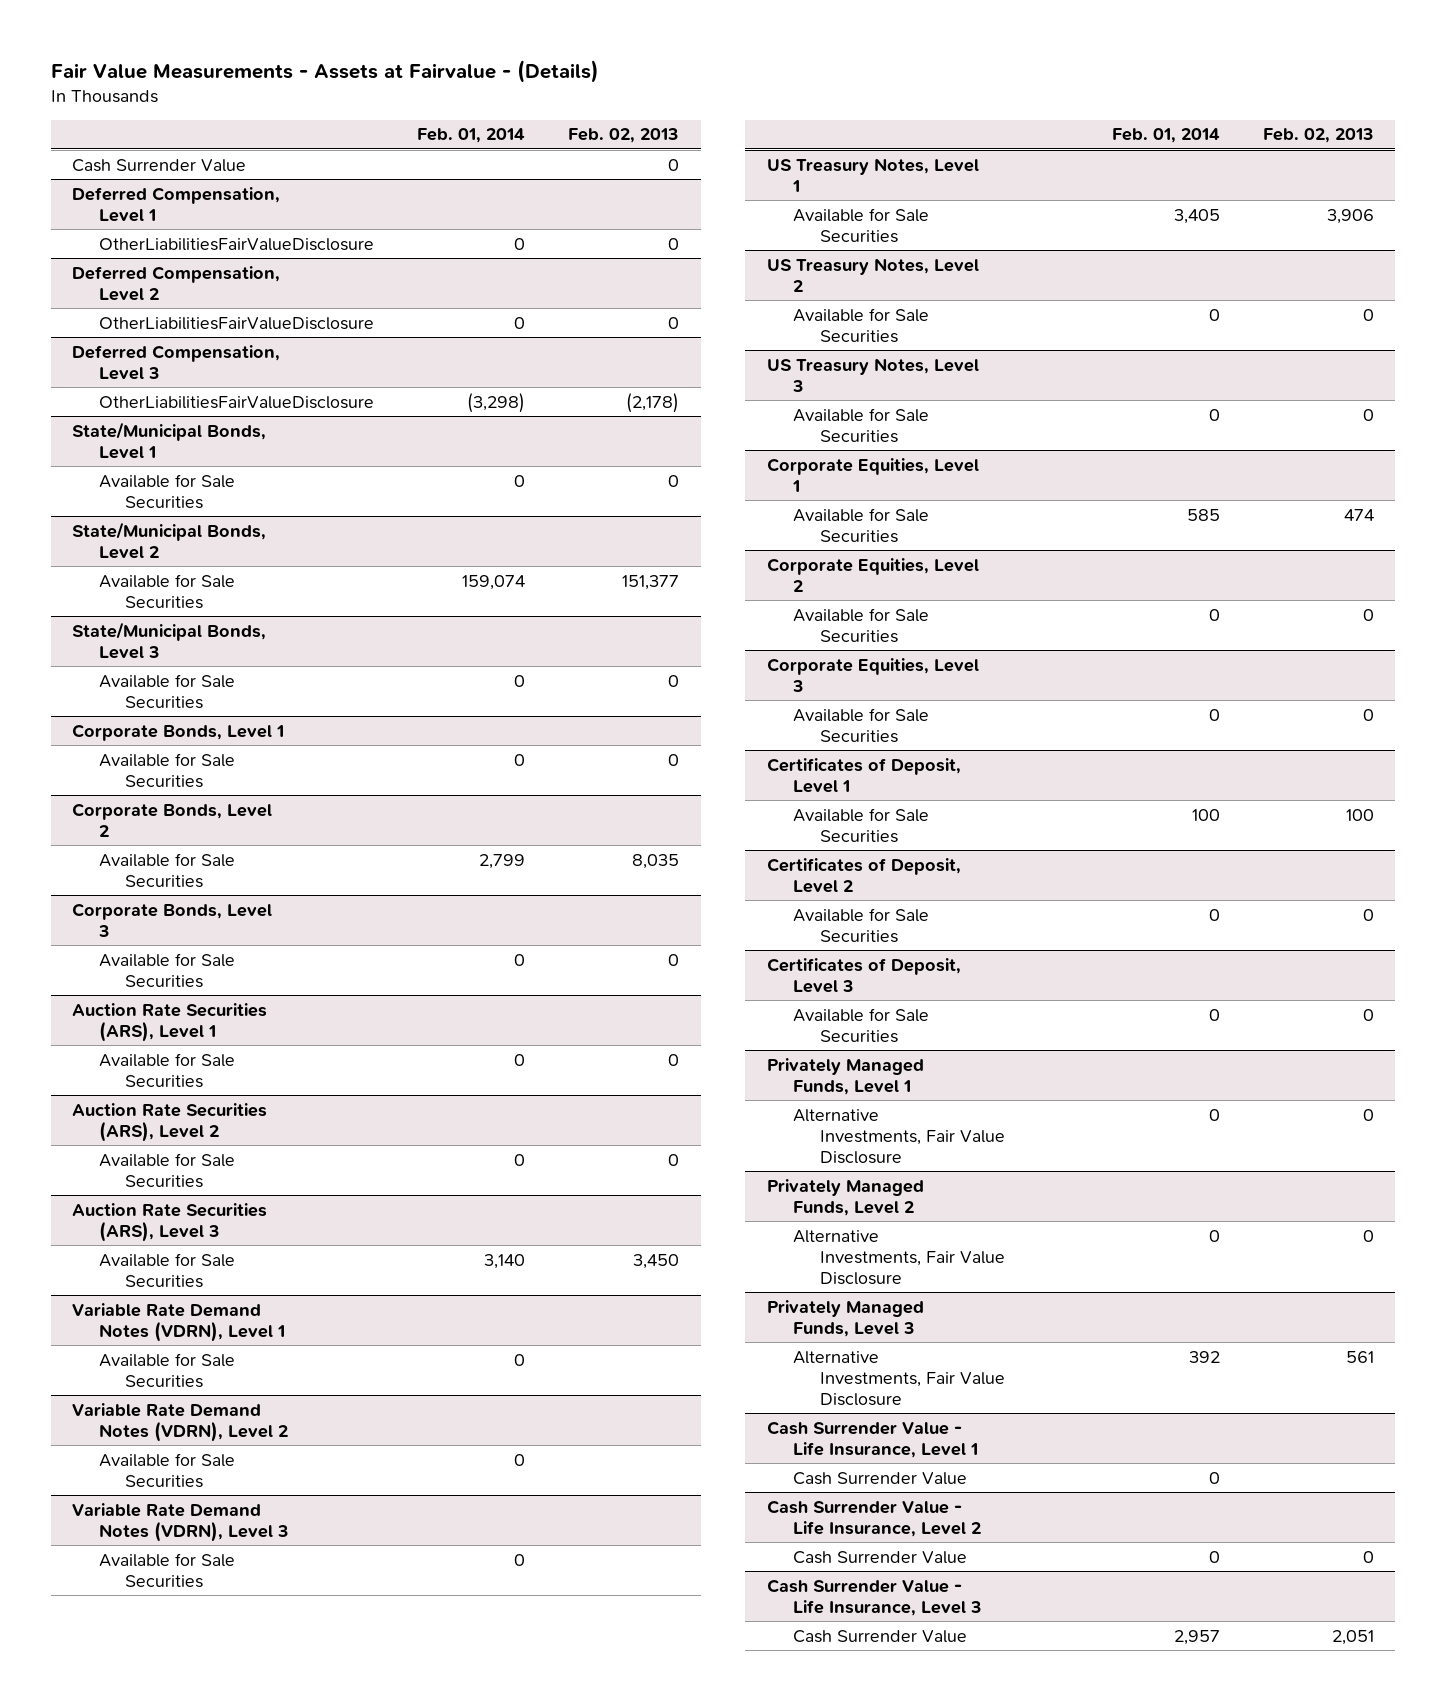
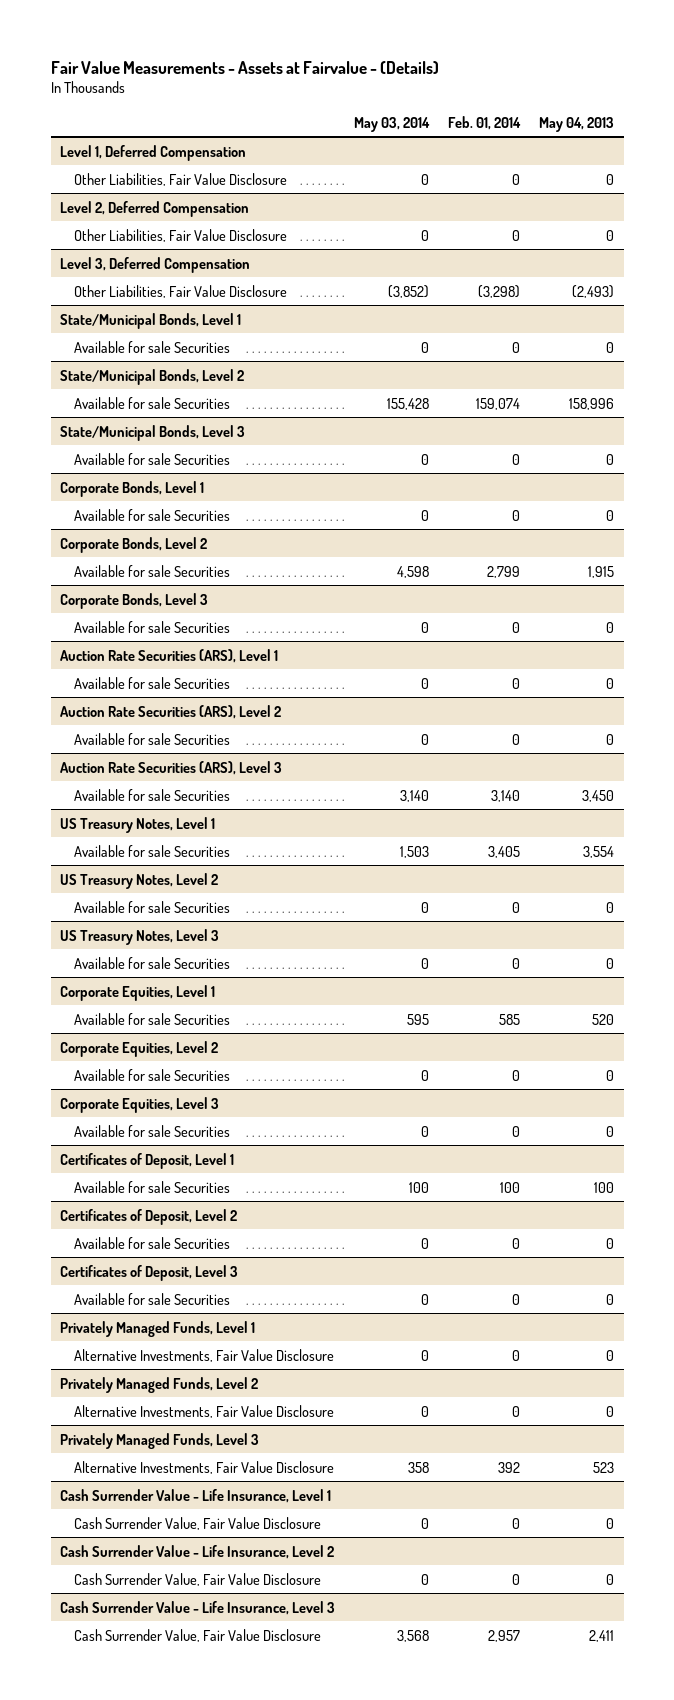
- | Feb. 01, 2014 | Feb. 02, 2013
+ | May 03, 2014 | Feb. 01, 2014 | May 04, 2013
- Cash Surrender Value | | 0
- Deferred Compensation, Level 1
- OtherLiabilitiesFairValueDisclosure | 0 | 0
- Deferred Compensation, Level 2
- OtherLiabilitiesFairValueDisclosure | 0 | 0
- Deferred Compensation, Level 3
- OtherLiabilitiesFairValueDisclosure | (3,298) | (2,178)
+ Level 1, Deferred Compensation
+ Other Liabilities, Fair Value Disclosure | 0 | 0 | 0
+ Level 2, Deferred Compensation
+ Other Liabilities, Fair Value Disclosure | 0 | 0 | 0
+ Level 3, Deferred Compensation
+ Other Liabilities, Fair Value Disclosure | (3,852) | (3,298) | (2,493)
@ State/Municipal Bonds, Level 1
- Available for Sale Securities | 0 | 0
+ Available for sale Securities | 0 | 0 | 0
@ State/Municipal Bonds, Level 2
- Available for Sale Securities | 159,074 | 151,377
+ Available for sale Securities | 155,428 | 159,074 | 158,996
@ State/Municipal Bonds, Level 3
- Available for Sale Securities | 0 | 0
+ Available for sale Securities | 0 | 0 | 0
@ Corporate Bonds, Level 1
- Available for Sale Securities | 0 | 0
+ Available for sale Securities | 0 | 0 | 0
@ Corporate Bonds, Level 2
- Available for Sale Securities | 2,799 | 8,035
+ Available for sale Securities | 4,598 | 2,799 | 1,915
@ Corporate Bonds, Level 3
- Available for Sale Securities | 0 | 0
+ Available for sale Securities | 0 | 0 | 0
@ Auction Rate Securities (ARS), Level 1
- Available for Sale Securities | 0 | 0
+ Available for sale Securities | 0 | 0 | 0
@ Auction Rate Securities (ARS), Level 2
- Available for Sale Securities | 0 | 0
+ Available for sale Securities | 0 | 0 | 0
@ Auction Rate Securities (ARS), Level 3
- Available for Sale Securities | 3,140 | 3,450
- Variable Rate Demand Notes (VDRN), Level 1
- Available for Sale Securities | 0 |
- Variable Rate Demand Notes (VDRN), Level 2
- Available for Sale Securities | 0 |
- Variable Rate Demand Notes (VDRN), Level 3
- Available for Sale Securities | 0 |
@ Auction Rate Securities (ARS), Level 3
+ Available for sale Securities | 3,140 | 3,140 | 3,450
@ US Treasury Notes, Level 1
- Available for Sale Securities | 3,405 | 3,906
+ Available for sale Securities | 1,503 | 3,405 | 3,554
@ US Treasury Notes, Level 2
- Available for Sale Securities | 0 | 0
+ Available for sale Securities | 0 | 0 | 0
@ US Treasury Notes, Level 3
- Available for Sale Securities | 0 | 0
+ Available for sale Securities | 0 | 0 | 0
@ Corporate Equities, Level 1
- Available for Sale Securities | 585 | 474
+ Available for sale Securities | 595 | 585 | 520
@ Corporate Equities, Level 2
- Available for Sale Securities | 0 | 0
+ Available for sale Securities | 0 | 0 | 0
@ Corporate Equities, Level 3
- Available for Sale Securities | 0 | 0
+ Available for sale Securities | 0 | 0 | 0
@ Certificates of Deposit, Level 1
- Available for Sale Securities | 100 | 100
+ Available for sale Securities | 100 | 100 | 100
@ Certificates of Deposit, Level 2
- Available for Sale Securities | 0 | 0
+ Available for sale Securities | 0 | 0 | 0
@ Certificates of Deposit, Level 3
- Available for Sale Securities | 0 | 0
+ Available for sale Securities | 0 | 0 | 0
@ Cash Surrender Value - Life Insurance, Level 1
- Cash Surrender Value | 0 |
+ Cash Surrender Value, Fair Value Disclosure | 0 | 0 | 0
@ Cash Surrender Value - Life Insurance, Level 2
- Cash Surrender Value | 0 | 0
+ Cash Surrender Value, Fair Value Disclosure | 0 | 0 | 0
@ Cash Surrender Value - Life Insurance, Level 3
- Cash Surrender Value | 2,957 | 2,051
+ Cash Surrender Value, Fair Value Disclosure | 3,568 | 2,957 | 2,411

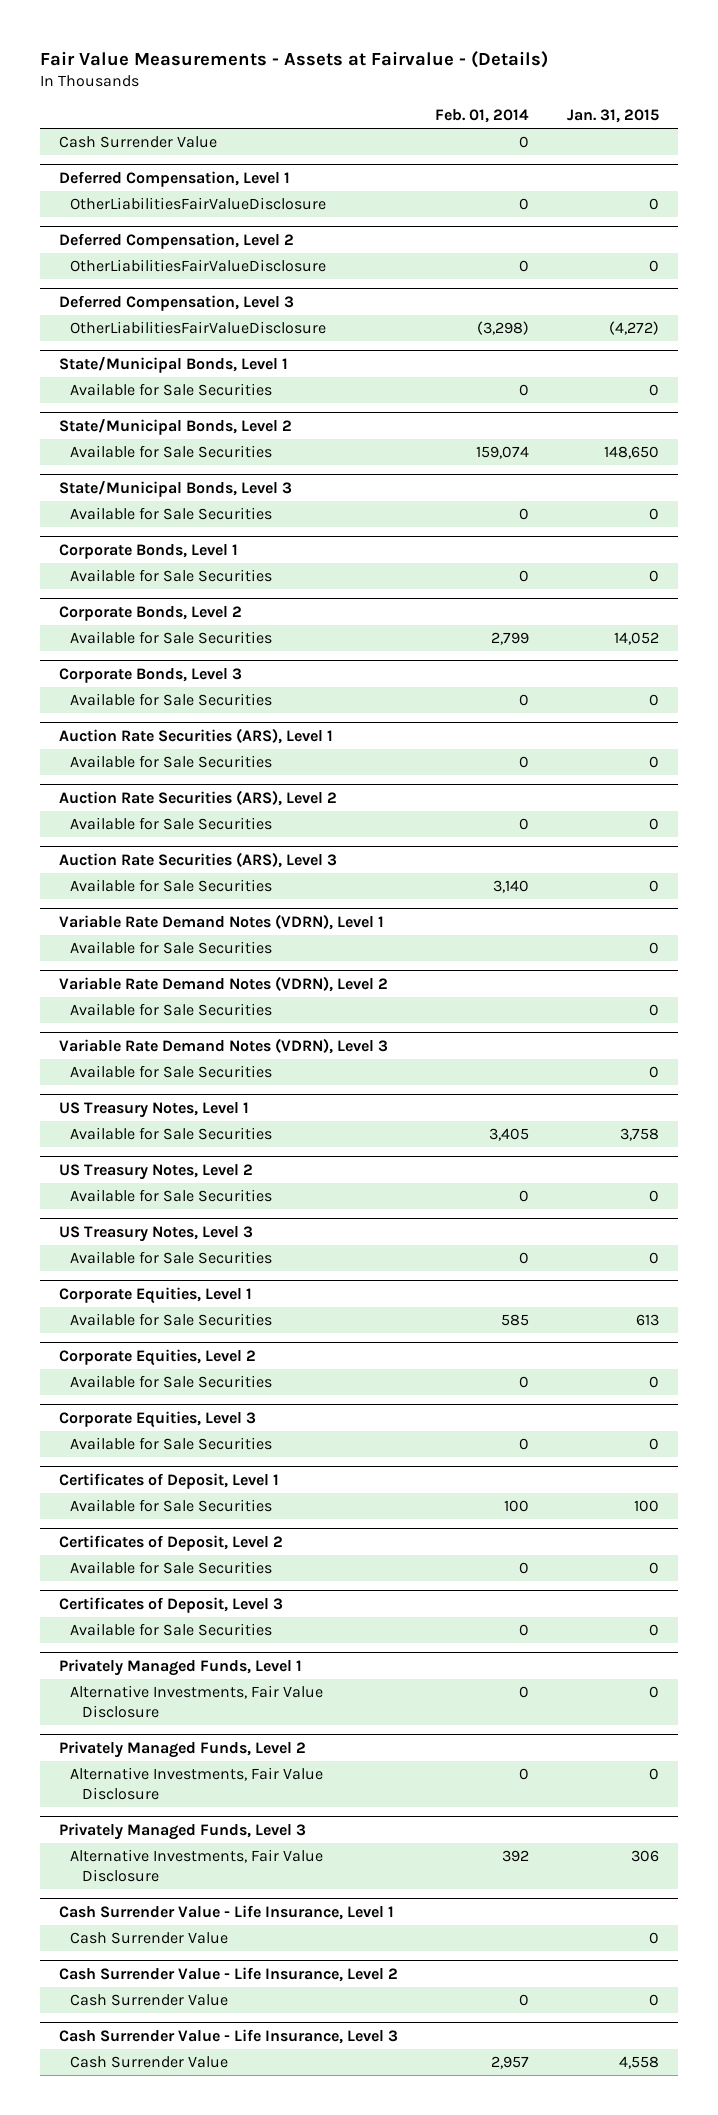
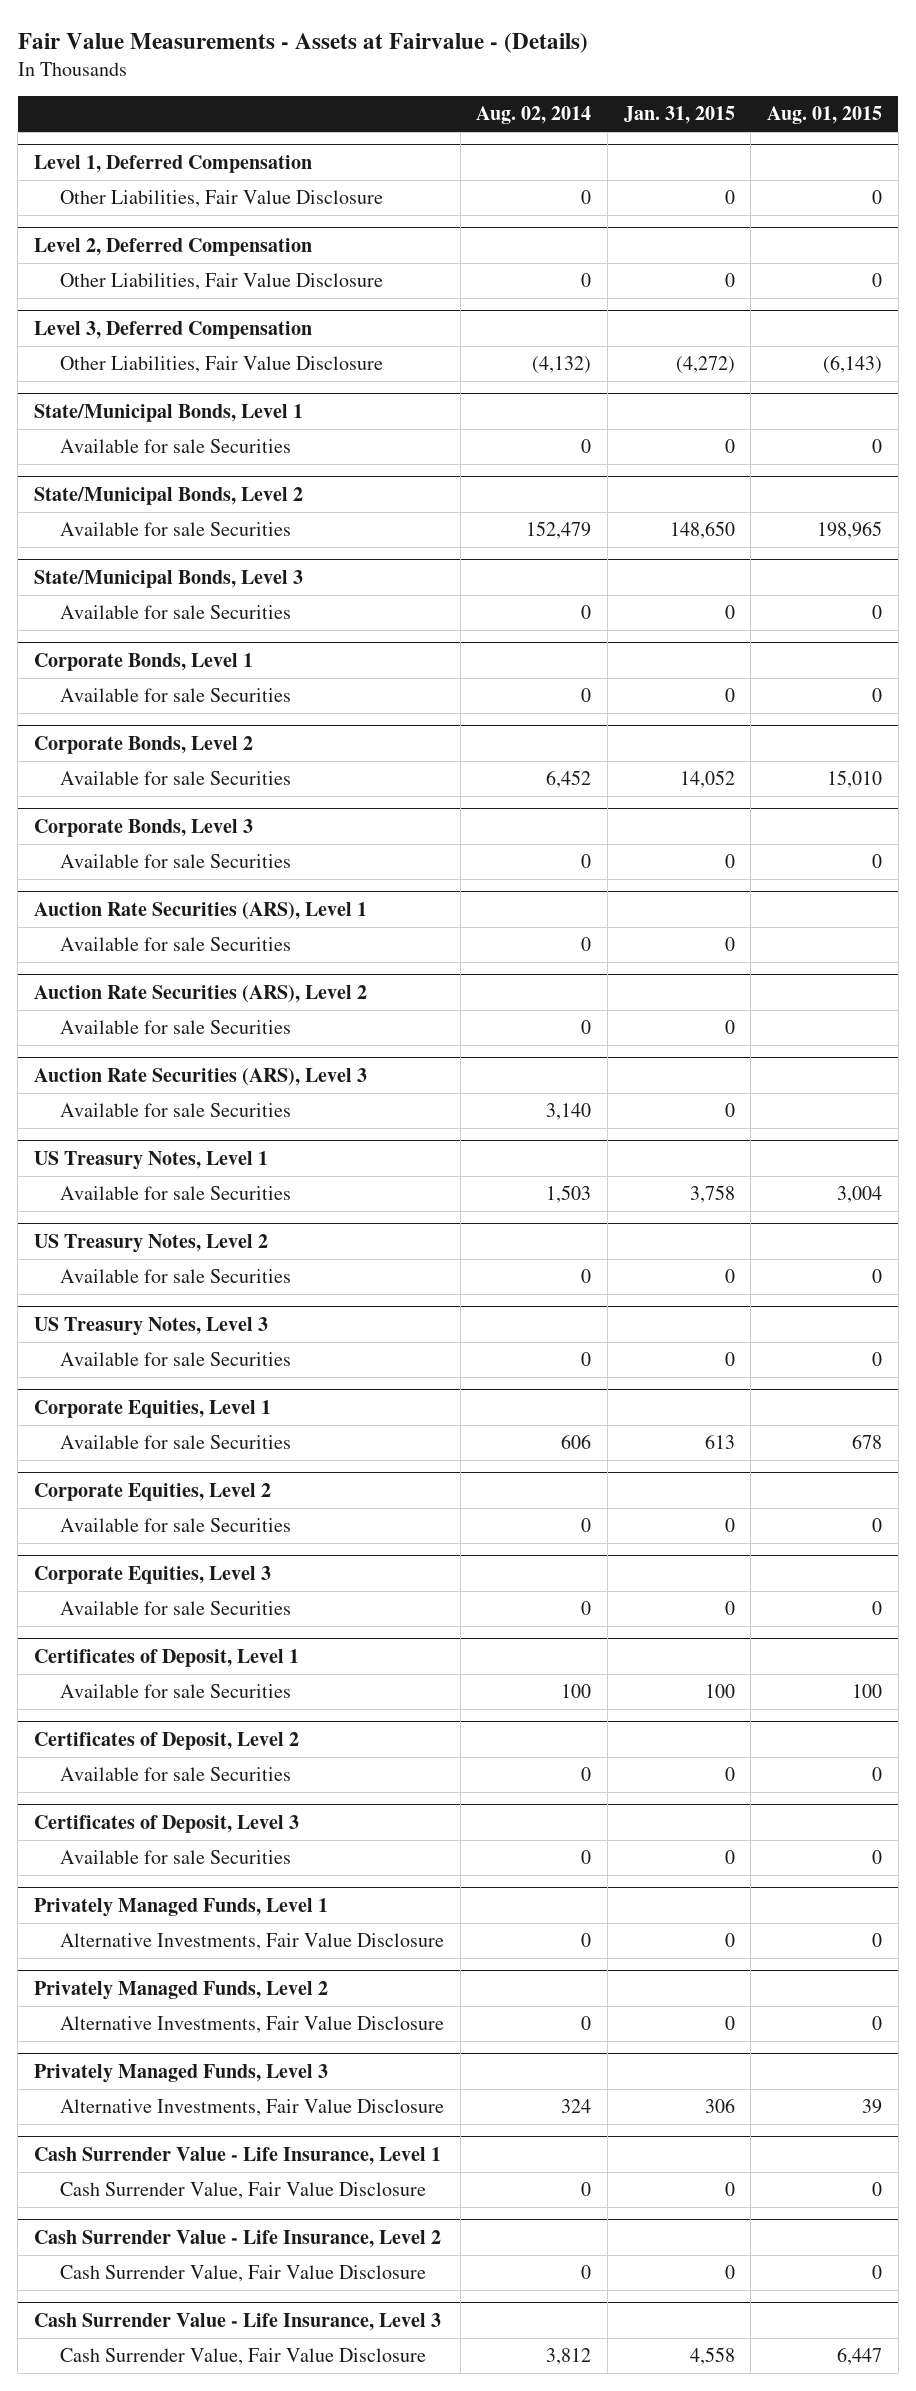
- | Feb. 01, 2014 | Jan. 31, 2015
+ | Aug. 02, 2014 | Jan. 31, 2015 | Aug. 01, 2015
- Cash Surrender Value | 0 |
- Deferred Compensation, Level 1
- OtherLiabilitiesFairValueDisclosure | 0 | 0
- Deferred Compensation, Level 2
- OtherLiabilitiesFairValueDisclosure | 0 | 0
- Deferred Compensation, Level 3
- OtherLiabilitiesFairValueDisclosure | (3,298) | (4,272)
+ Level 1, Deferred Compensation
+ Other Liabilities, Fair Value Disclosure | 0 | 0 | 0
+ Level 2, Deferred Compensation
+ Other Liabilities, Fair Value Disclosure | 0 | 0 | 0
+ Level 3, Deferred Compensation
+ Other Liabilities, Fair Value Disclosure | (4,132) | (4,272) | (6,143)
@ State/Municipal Bonds, Level 1
- Available for Sale Securities | 0 | 0
+ Available for sale Securities | 0 | 0 | 0
@ State/Municipal Bonds, Level 2
- Available for Sale Securities | 159,074 | 148,650
+ Available for sale Securities | 152,479 | 148,650 | 198,965
@ State/Municipal Bonds, Level 3
- Available for Sale Securities | 0 | 0
+ Available for sale Securities | 0 | 0 | 0
@ Corporate Bonds, Level 1
- Available for Sale Securities | 0 | 0
+ Available for sale Securities | 0 | 0 | 0
@ Corporate Bonds, Level 2
- Available for Sale Securities | 2,799 | 14,052
+ Available for sale Securities | 6,452 | 14,052 | 15,010
@ Corporate Bonds, Level 3
- Available for Sale Securities | 0 | 0
+ Available for sale Securities | 0 | 0 | 0
@ Auction Rate Securities (ARS), Level 1
- Available for Sale Securities | 0 | 0
+ Available for sale Securities | 0 | 0 |
@ Auction Rate Securities (ARS), Level 2
- Available for Sale Securities | 0 | 0
+ Available for sale Securities | 0 | 0 |
@ Auction Rate Securities (ARS), Level 3
- Available for Sale Securities | 3,140 | 0
- Variable Rate Demand Notes (VDRN), Level 1
- Available for Sale Securities | | 0
- Variable Rate Demand Notes (VDRN), Level 2
- Available for Sale Securities | | 0
- Variable Rate Demand Notes (VDRN), Level 3
- Available for Sale Securities | | 0
@ Auction Rate Securities (ARS), Level 3
+ Available for sale Securities | 3,140 | 0 |
@ US Treasury Notes, Level 1
- Available for Sale Securities | 3,405 | 3,758
+ Available for sale Securities | 1,503 | 3,758 | 3,004
@ US Treasury Notes, Level 2
- Available for Sale Securities | 0 | 0
+ Available for sale Securities | 0 | 0 | 0
@ US Treasury Notes, Level 3
- Available for Sale Securities | 0 | 0
+ Available for sale Securities | 0 | 0 | 0
@ Corporate Equities, Level 1
- Available for Sale Securities | 585 | 613
+ Available for sale Securities | 606 | 613 | 678
@ Corporate Equities, Level 2
- Available for Sale Securities | 0 | 0
+ Available for sale Securities | 0 | 0 | 0
@ Corporate Equities, Level 3
- Available for Sale Securities | 0 | 0
+ Available for sale Securities | 0 | 0 | 0
@ Certificates of Deposit, Level 1
- Available for Sale Securities | 100 | 100
+ Available for sale Securities | 100 | 100 | 100
@ Certificates of Deposit, Level 2
- Available for Sale Securities | 0 | 0
+ Available for sale Securities | 0 | 0 | 0
@ Certificates of Deposit, Level 3
- Available for Sale Securities | 0 | 0
+ Available for sale Securities | 0 | 0 | 0
@ Cash Surrender Value - Life Insurance, Level 1
- Cash Surrender Value | | 0
+ Cash Surrender Value, Fair Value Disclosure | 0 | 0 | 0
@ Cash Surrender Value - Life Insurance, Level 2
- Cash Surrender Value | 0 | 0
+ Cash Surrender Value, Fair Value Disclosure | 0 | 0 | 0
@ Cash Surrender Value - Life Insurance, Level 3
- Cash Surrender Value | 2,957 | 4,558
+ Cash Surrender Value, Fair Value Disclosure | 3,812 | 4,558 | 6,447

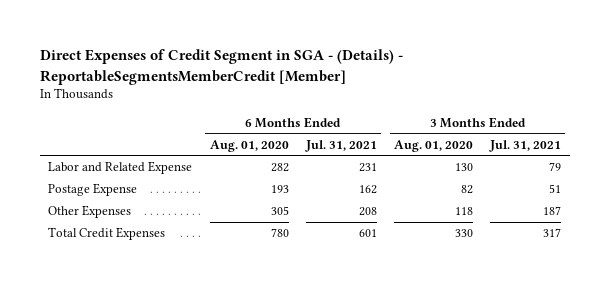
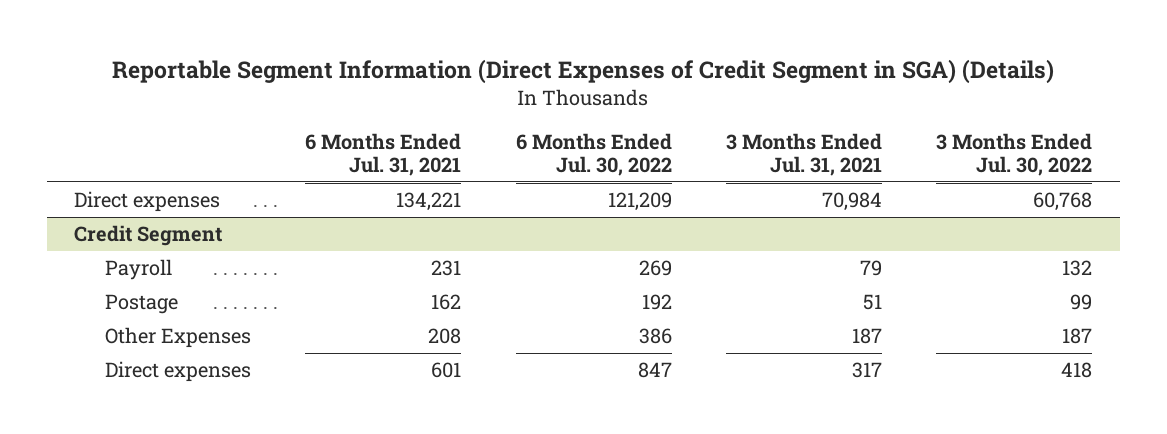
- Direct Expenses of Credit Segment in SGA - (Details) - ReportableSegmentsMemberCredit [Member]
+ Reportable Segment Information (Direct Expenses of Credit Segment in SGA) (Details)
- | 6 Months Ended Aug. 01, 2020 | 6 Months Ended Jul. 31, 2021 | 3 Months Ended Aug. 01, 2020 | 3 Months Ended Jul. 31, 2021
+ | 6 Months Ended Jul. 31, 2021 | 6 Months Ended Jul. 30, 2022 | 3 Months Ended Jul. 31, 2021 | 3 Months Ended Jul. 30, 2022
- Labor and Related Expense | 282 | 231 | 130 | 79
- Postage Expense | 193 | 162 | 82 | 51
+ Direct expenses | 134,221 | 121,209 | 70,984 | 60,768
+ Credit Segment
+ Payroll | 231 | 269 | 79 | 132
+ Postage | 162 | 192 | 51 | 99
- Total Credit Expenses | 780 | 601 | 330 | 317
+ Direct expenses | 601 | 847 | 317 | 418

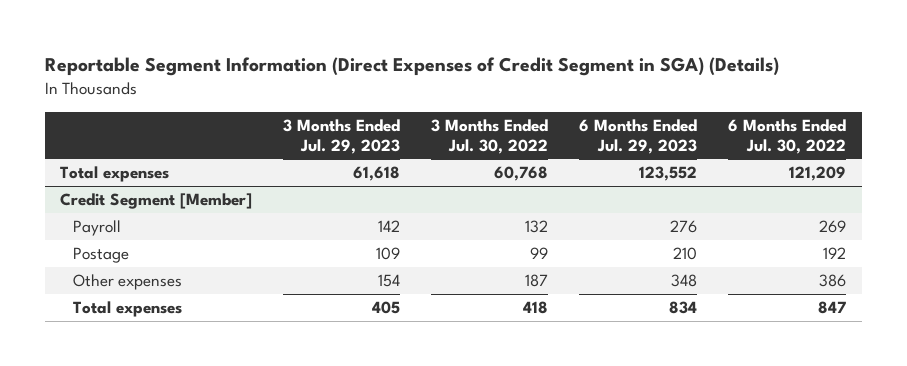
- | 6 Months Ended Jul. 31, 2021 | 6 Months Ended Jul. 30, 2022 | 3 Months Ended Jul. 31, 2021 | 3 Months Ended Jul. 30, 2022
+ | 3 Months Ended Jul. 29, 2023 | 3 Months Ended Jul. 30, 2022 | 6 Months Ended Jul. 29, 2023 | 6 Months Ended Jul. 30, 2022
- Direct expenses | 134,221 | 121,209 | 70,984 | 60,768
- Credit Segment
+ Total expenses | 61,618 | 60,768 | 123,552 | 121,209
+ Credit Segment [Member]
- Other Expenses | 208 | 386 | 187 | 187
- Direct expenses | 601 | 847 | 317 | 418
+ Other expenses | 154 | 187 | 348 | 386
+ Total expenses | 405 | 418 | 834 | 847

